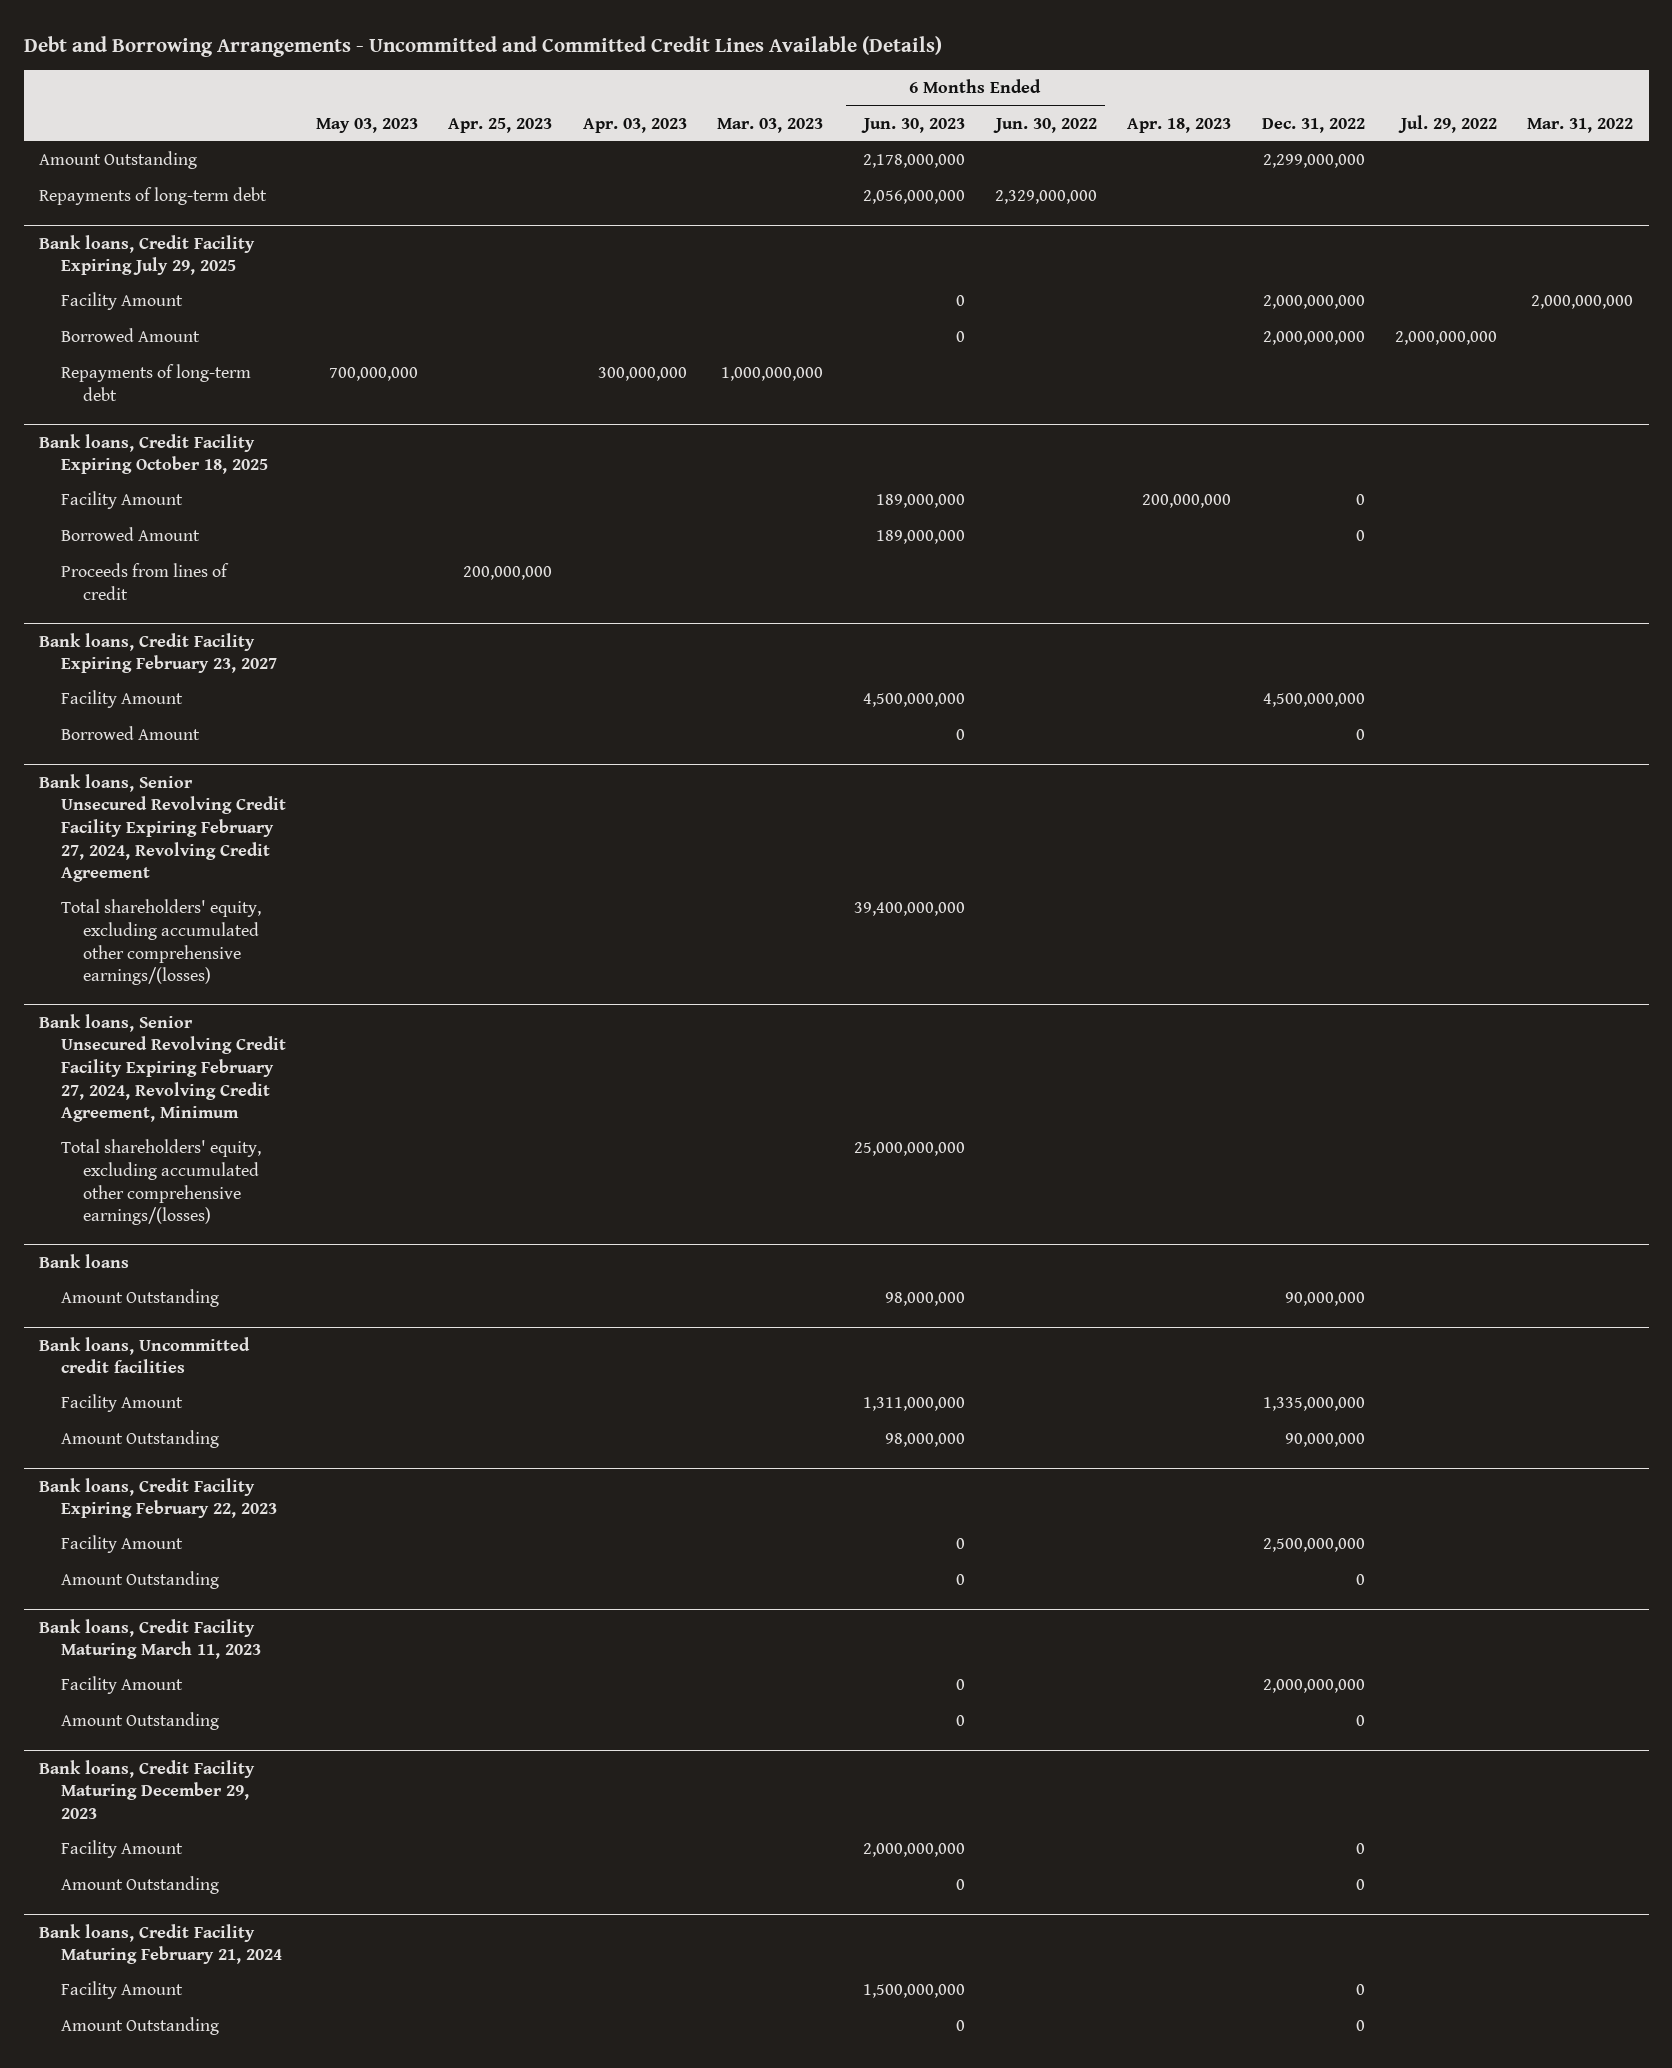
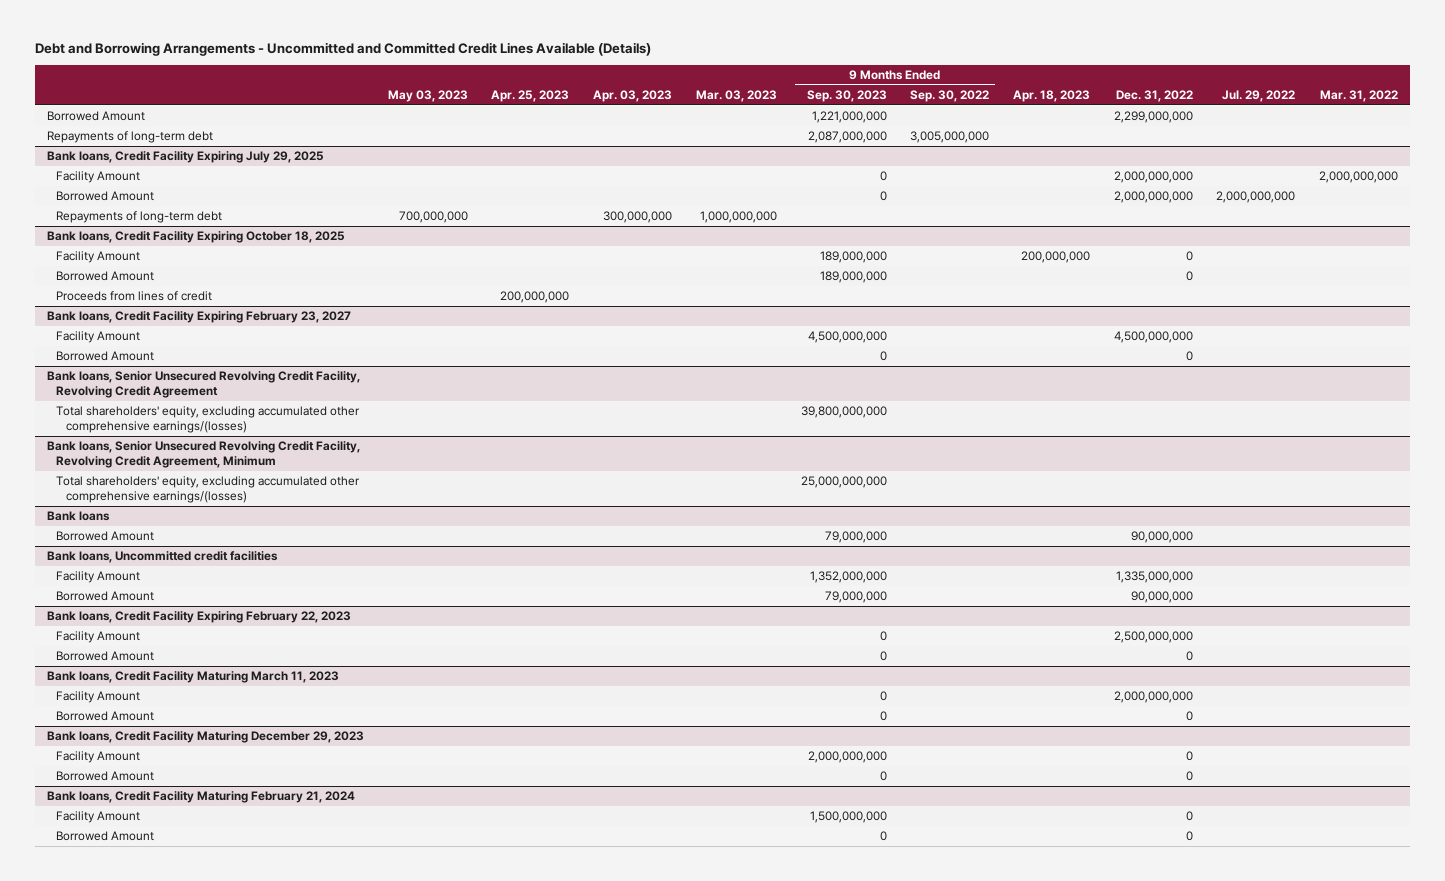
- | May 03, 2023 | Apr. 25, 2023 | Apr. 03, 2023 | Mar. 03, 2023 | 6 Months Ended Jun. 30, 2023 | 6 Months Ended Jun. 30, 2022 | Apr. 18, 2023 | Dec. 31, 2022 | Jul. 29, 2022 | Mar. 31, 2022
+ | May 03, 2023 | Apr. 25, 2023 | Apr. 03, 2023 | Mar. 03, 2023 | 9 Months Ended Sep. 30, 2023 | 9 Months Ended Sep. 30, 2022 | Apr. 18, 2023 | Dec. 31, 2022 | Jul. 29, 2022 | Mar. 31, 2022
- Amount Outstanding | | | | | 2,178,000,000 | | | 2,299,000,000 | |
+ Borrowed Amount | | | | | 1,221,000,000 | | | 2,299,000,000 | |
- Bank loans, Senior Unsecured Revolving Credit Facility Expiring February 27, 2024, Revolving Credit Agreement
+ Bank loans, Senior Unsecured Revolving Credit Facility, Revolving Credit Agreement
- Bank loans, Senior Unsecured Revolving Credit Facility Expiring February 27, 2024, Revolving Credit Agreement, Minimum
+ Bank loans, Senior Unsecured Revolving Credit Facility, Revolving Credit Agreement, Minimum
@ Bank loans
- Amount Outstanding | | | | | 98,000,000 | | | 90,000,000 | |
+ Borrowed Amount | | | | | 79,000,000 | | | 90,000,000 | |
@ Bank loans, Uncommitted credit facilities
- Amount Outstanding | | | | | 98,000,000 | | | 90,000,000 | |
+ Borrowed Amount | | | | | 79,000,000 | | | 90,000,000 | |
@ Bank loans, Credit Facility Expiring February 22, 2023
- Amount Outstanding | | | | | 0 | | | 0 | |
+ Borrowed Amount | | | | | 0 | | | 0 | |
@ Bank loans, Credit Facility Maturing March 11, 2023
- Amount Outstanding | | | | | 0 | | | 0 | |
+ Borrowed Amount | | | | | 0 | | | 0 | |
@ Bank loans, Credit Facility Maturing December 29, 2023
- Amount Outstanding | | | | | 0 | | | 0 | |
+ Borrowed Amount | | | | | 0 | | | 0 | |
@ Bank loans, Credit Facility Maturing February 21, 2024
- Amount Outstanding | | | | | 0 | | | 0 | |
+ Borrowed Amount | | | | | 0 | | | 0 | |

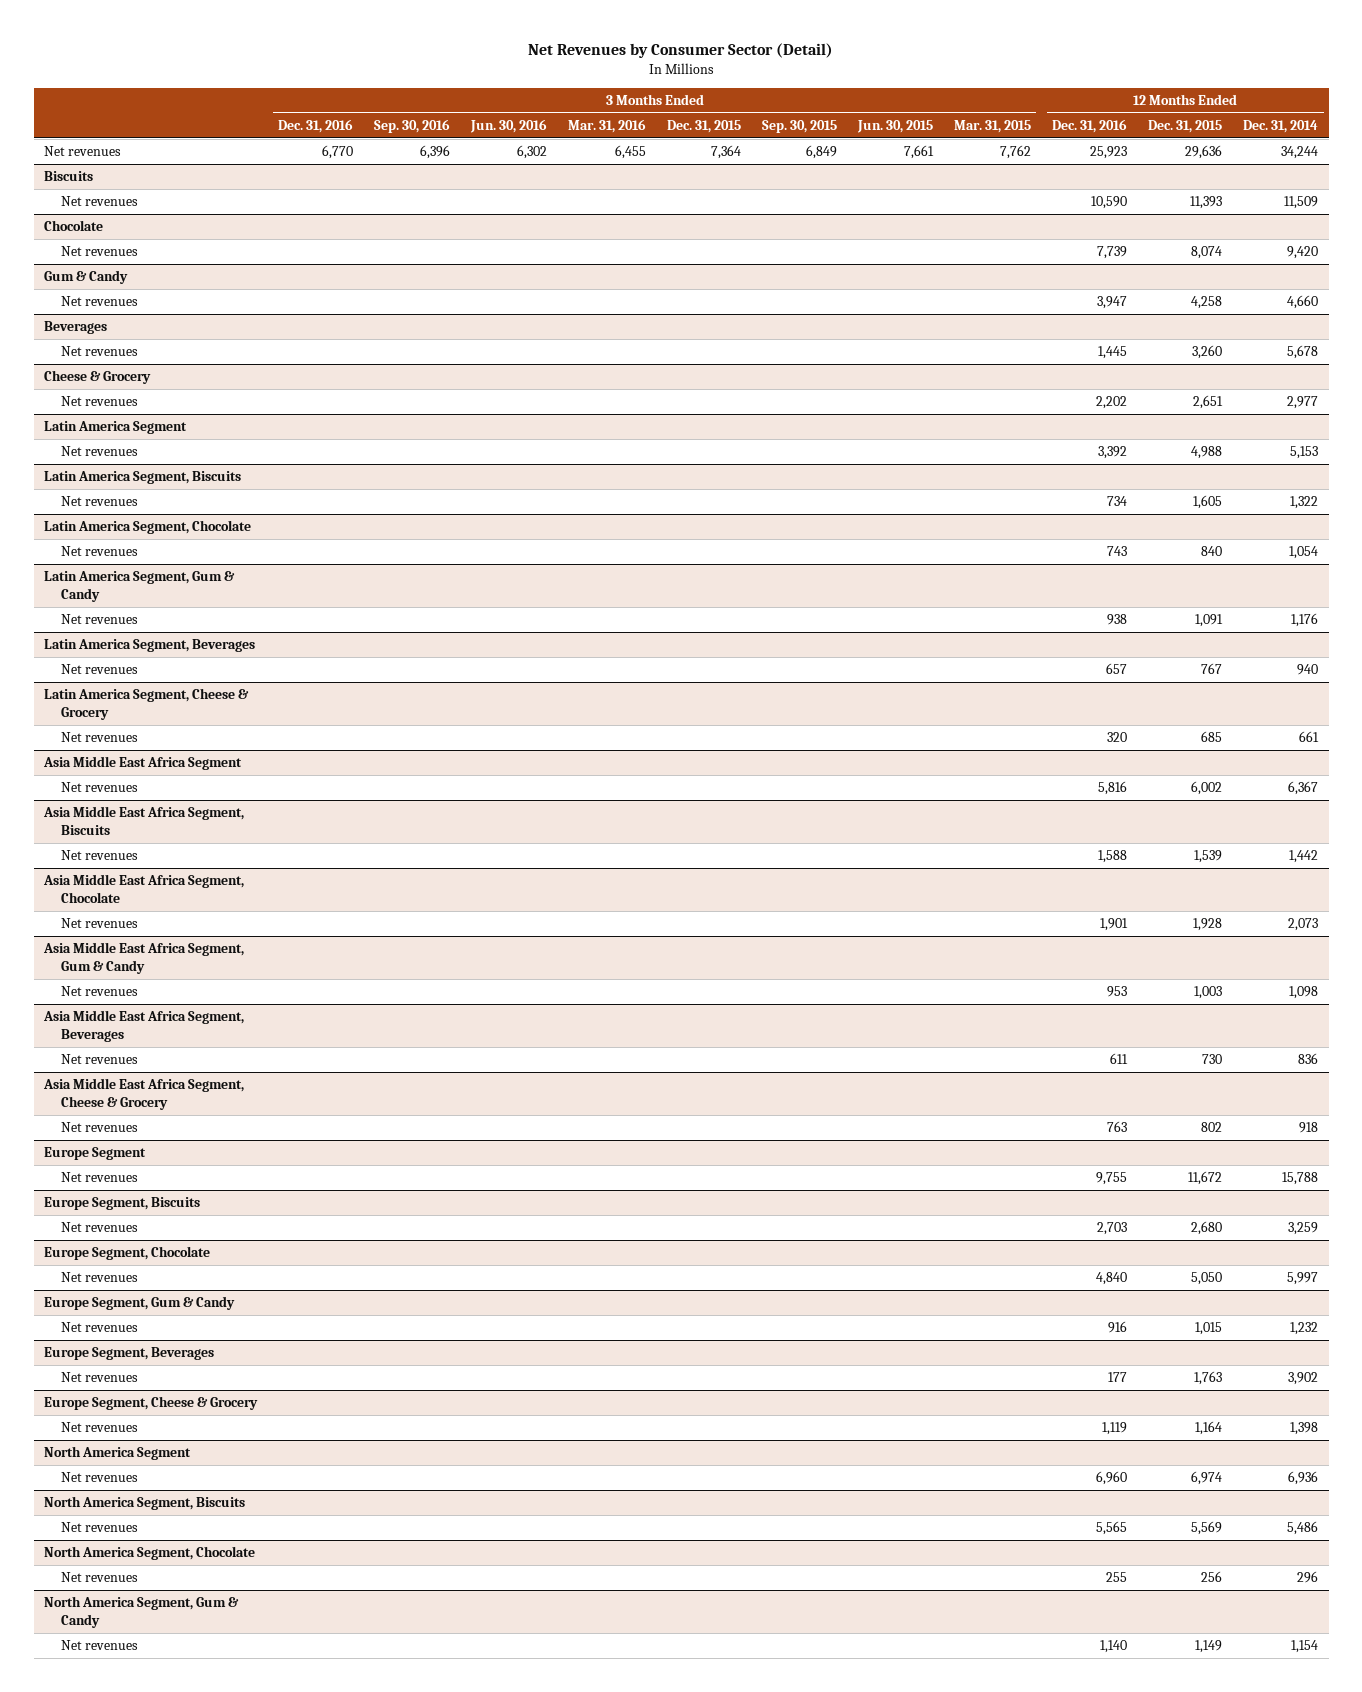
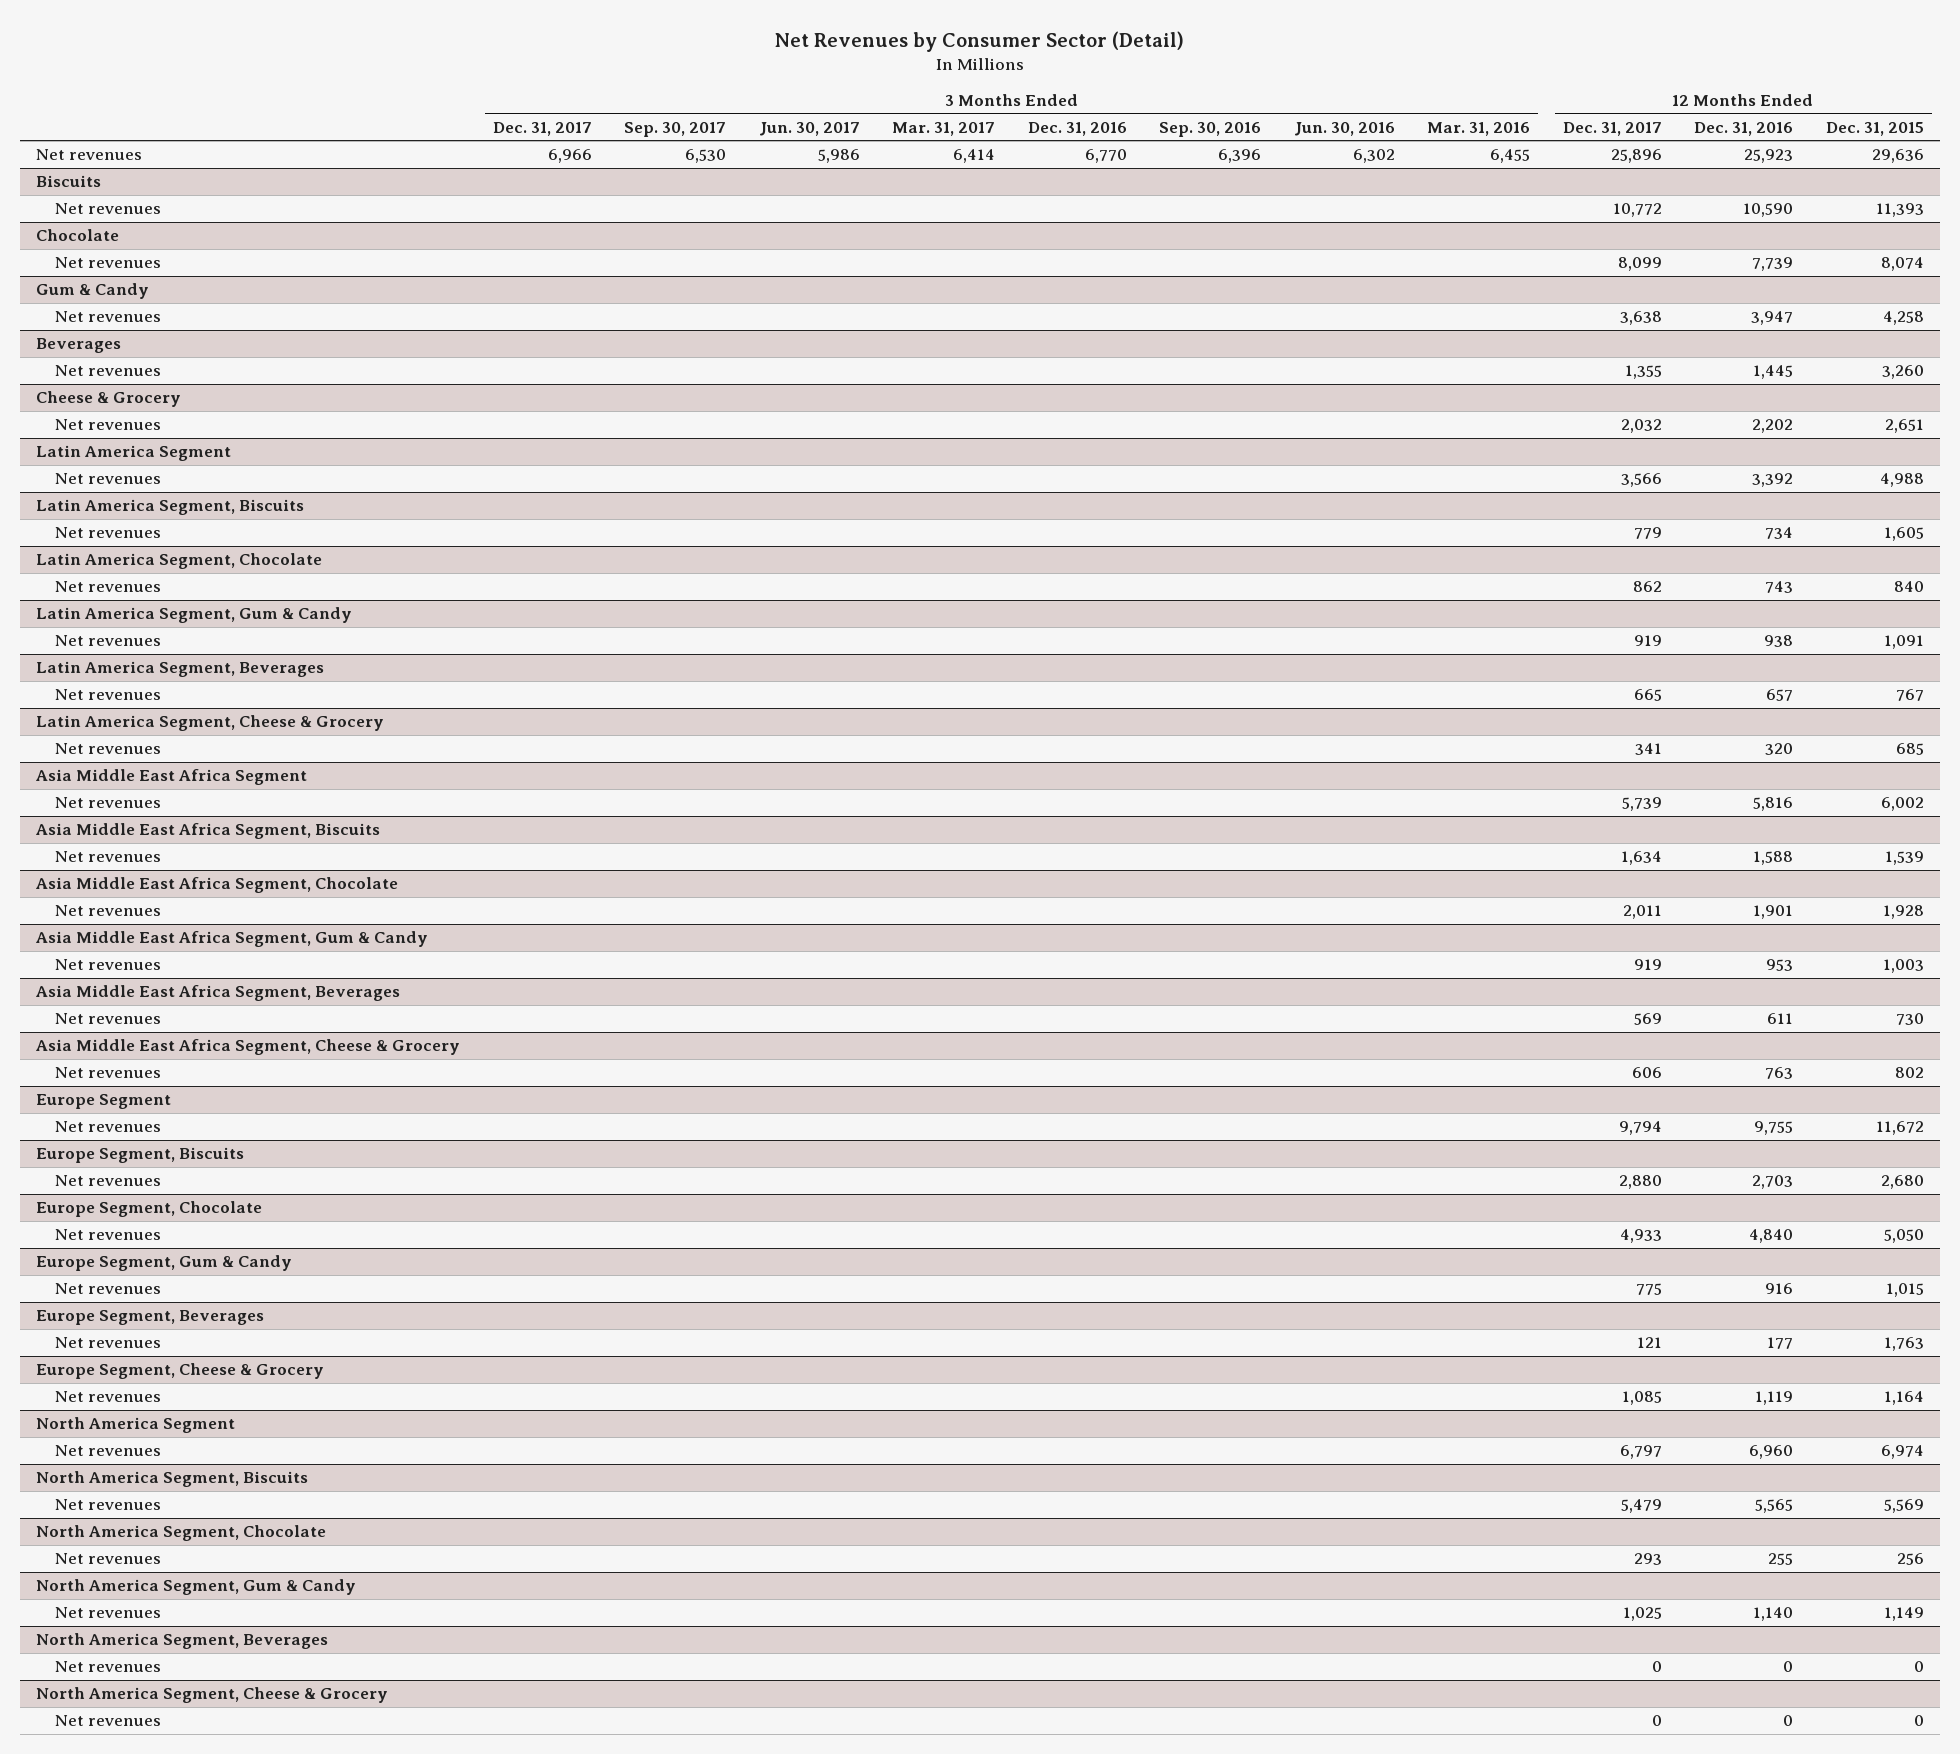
- | 3 Months Ended Dec. 31, 2016 | 3 Months Ended Sep. 30, 2016 | 3 Months Ended Jun. 30, 2016 | 3 Months Ended Mar. 31, 2016 | 3 Months Ended Dec. 31, 2015 | 3 Months Ended Sep. 30, 2015 | 3 Months Ended Jun. 30, 2015 | 3 Months Ended Mar. 31, 2015 | 12 Months Ended Dec. 31, 2016 | 12 Months Ended Dec. 31, 2015 | 12 Months Ended Dec. 31, 2014
+ | 3 Months Ended Dec. 31, 2017 | 3 Months Ended Sep. 30, 2017 | 3 Months Ended Jun. 30, 2017 | 3 Months Ended Mar. 31, 2017 | 3 Months Ended Dec. 31, 2016 | 3 Months Ended Sep. 30, 2016 | 3 Months Ended Jun. 30, 2016 | 3 Months Ended Mar. 31, 2016 | 12 Months Ended Dec. 31, 2017 | 12 Months Ended Dec. 31, 2016 | 12 Months Ended Dec. 31, 2015
+ North America Segment, Beverages
+ Net revenues | | | | | | | | | 0 | 0 | 0
+ North America Segment, Cheese & Grocery
+ Net revenues | | | | | | | | | 0 | 0 | 0

